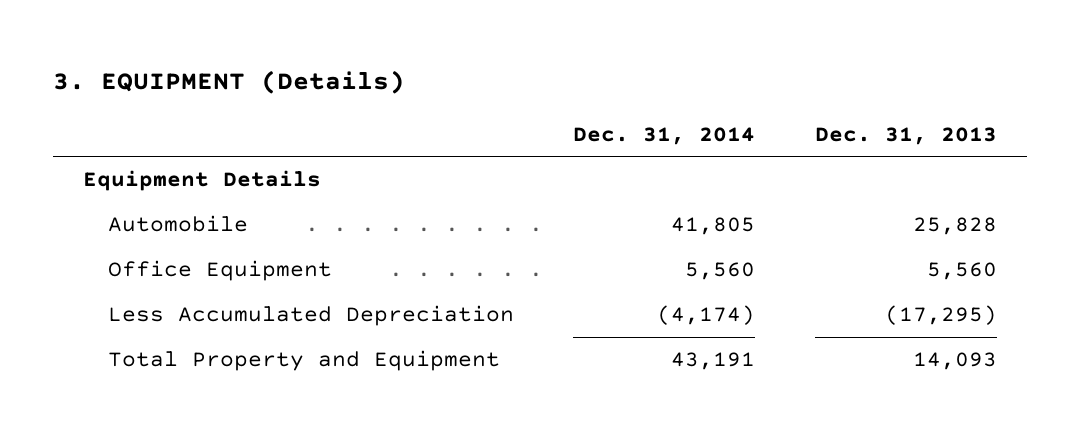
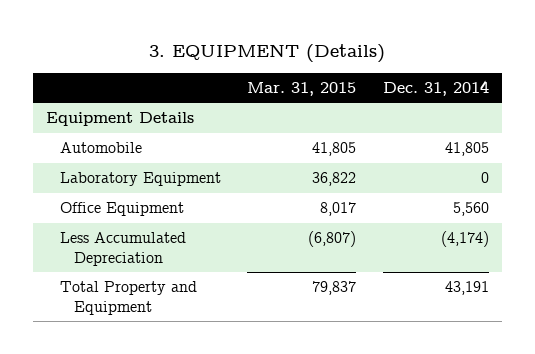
- | Dec. 31, 2014 | Dec. 31, 2013
+ | Mar. 31, 2015 | Dec. 31, 2014
+ Laboratory Equipment | 36,822 | 0

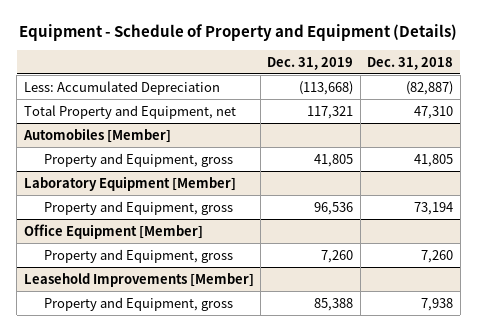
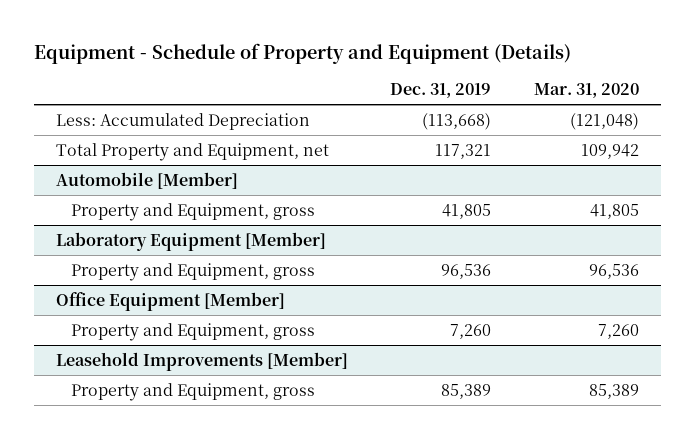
- | Dec. 31, 2019 | Dec. 31, 2018
+ | Dec. 31, 2019 | Mar. 31, 2020
- Automobiles [Member]
+ Automobile [Member]
@ Leasehold Improvements [Member]
- Property and Equipment, gross | 85,388 | 7,938
+ Property and Equipment, gross | 85,389 | 85,389

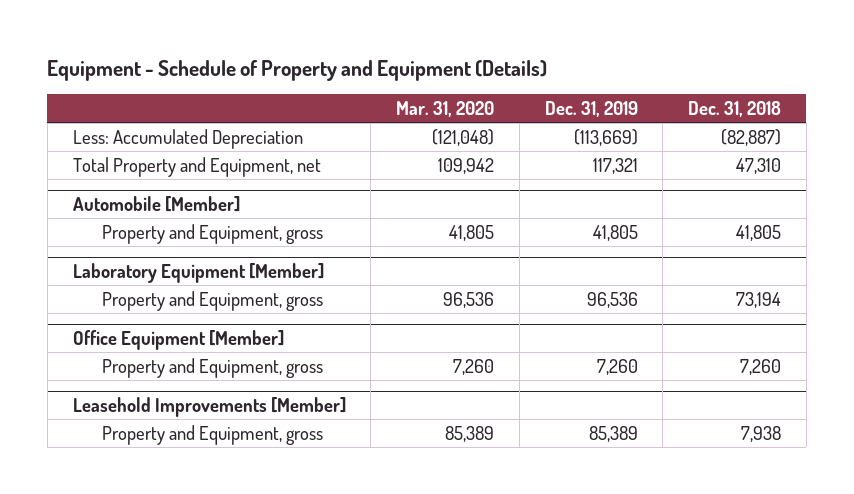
- | Dec. 31, 2019 | Mar. 31, 2020
+ | Mar. 31, 2020 | Dec. 31, 2019 | Dec. 31, 2018
- Less: Accumulated Depreciation | (113,668) | (121,048)
+ Less: Accumulated Depreciation | (121,048) | (113,669) | (82,887)

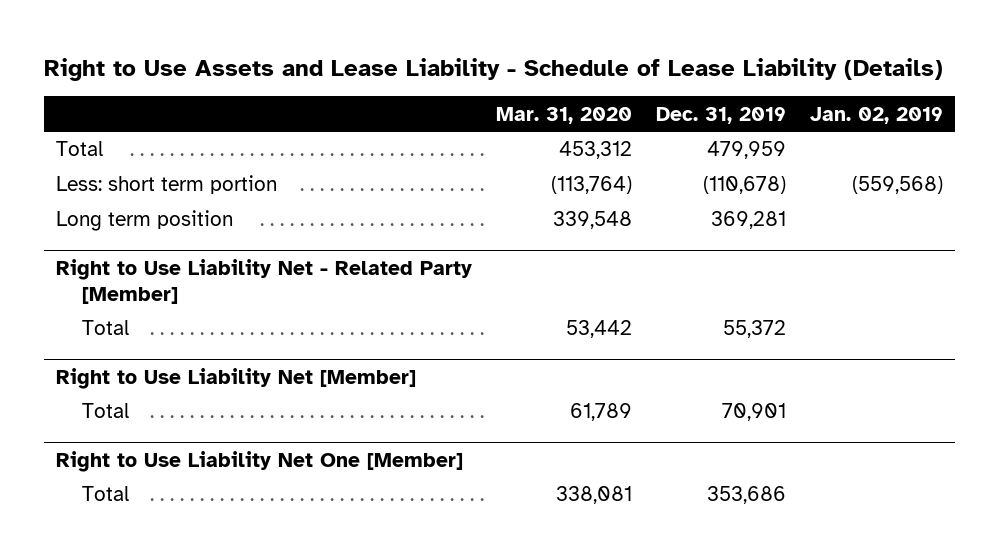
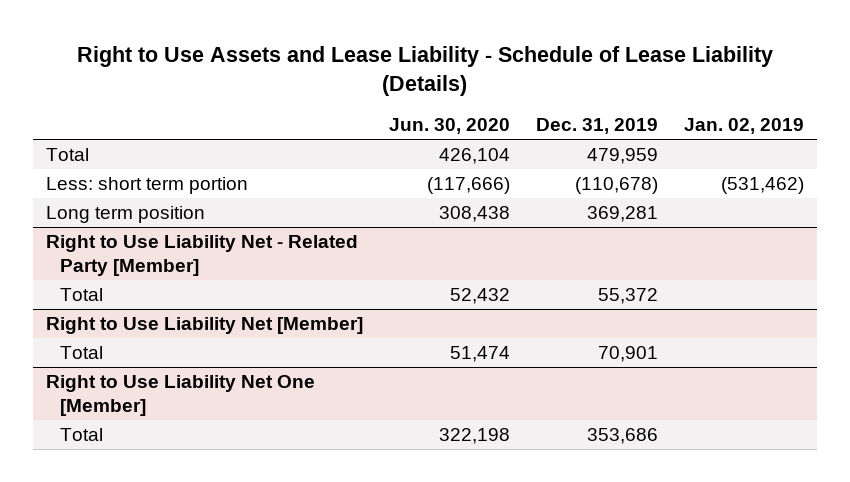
- | Mar. 31, 2020 | Dec. 31, 2019 | Jan. 02, 2019
+ | Jun. 30, 2020 | Dec. 31, 2019 | Jan. 02, 2019
- Less: short term portion | (113,764) | (110,678) | (559,568)
+ Less: short term portion | (117,666) | (110,678) | (531,462)

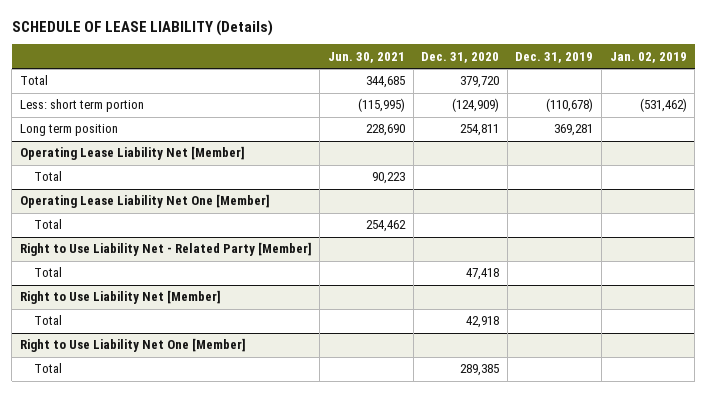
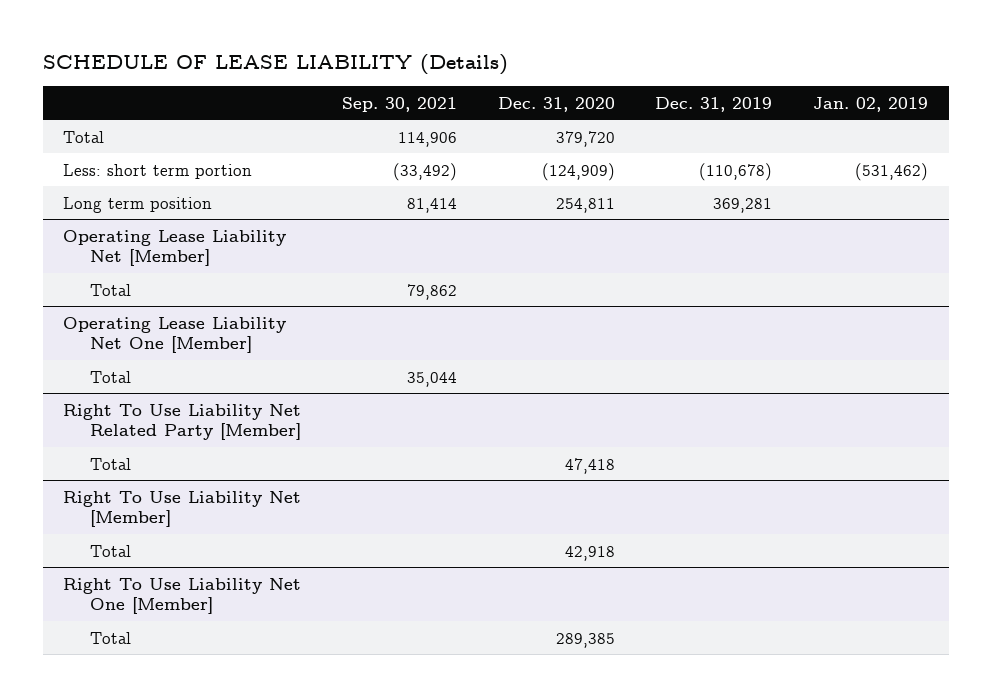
- | Jun. 30, 2021 | Dec. 31, 2020 | Dec. 31, 2019 | Jan. 02, 2019
+ | Sep. 30, 2021 | Dec. 31, 2020 | Dec. 31, 2019 | Jan. 02, 2019
- Right to Use Liability Net - Related Party [Member]
+ Right To Use Liability Net Related Party [Member]
- Right to Use Liability Net [Member]
+ Right To Use Liability Net [Member]
- Right to Use Liability Net One [Member]
+ Right To Use Liability Net One [Member]

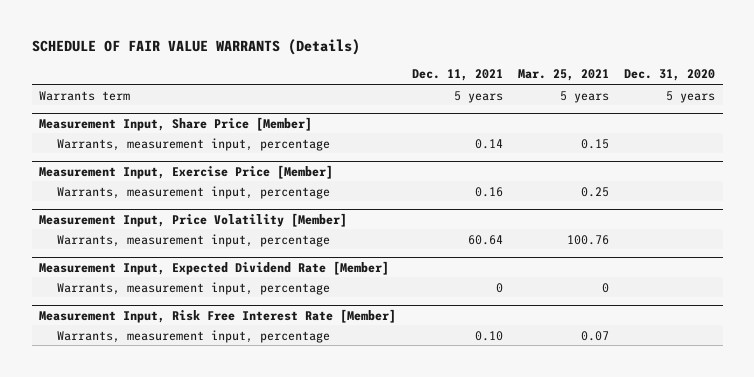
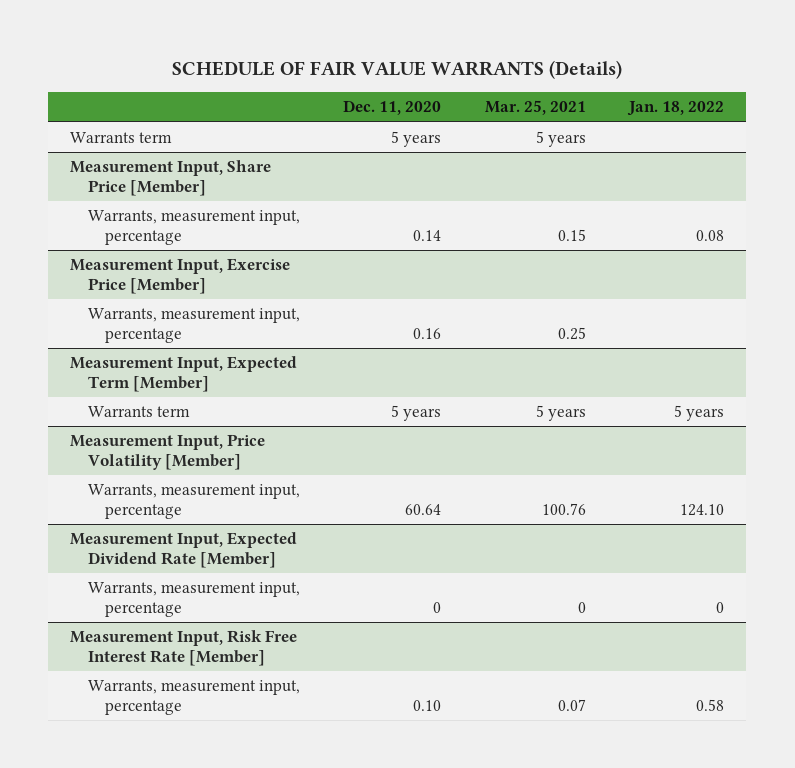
- | Dec. 11, 2021 | Mar. 25, 2021 | Dec. 31, 2020
+ | Dec. 11, 2020 | Mar. 25, 2021 | Jan. 18, 2022
+ Measurement Input, Expected Term [Member]
+ Warrants term | 5 years | 5 years | 5 years

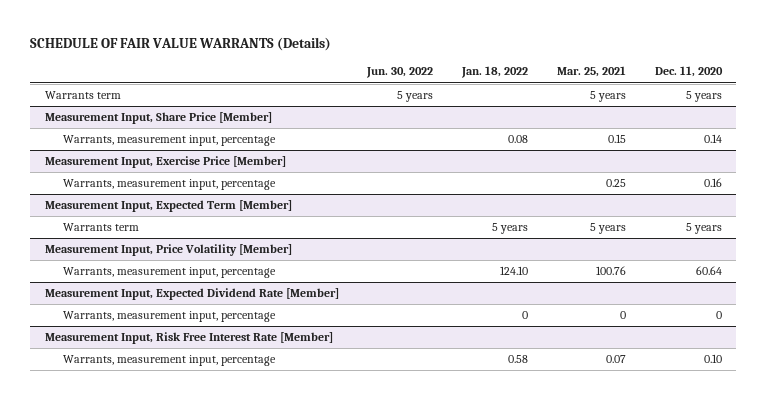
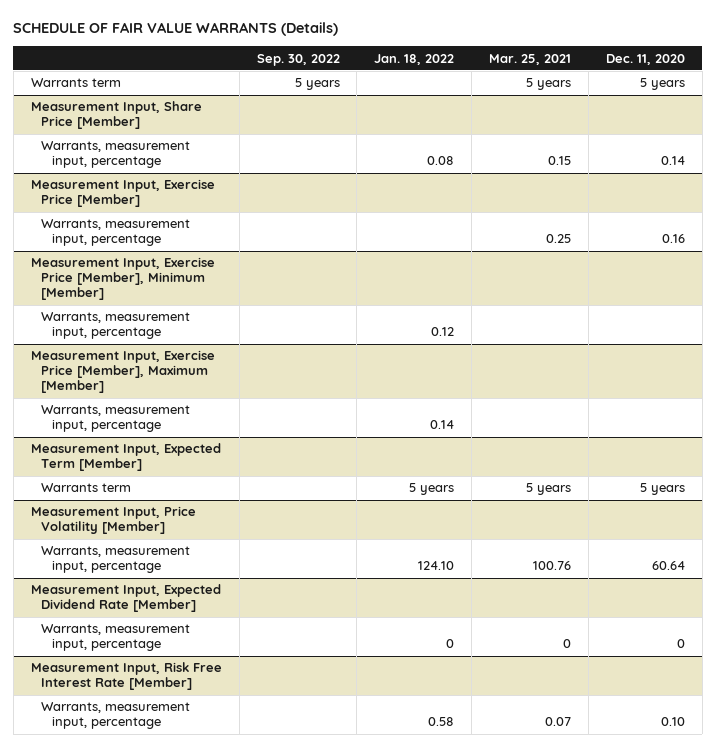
- | Jun. 30, 2022 | Jan. 18, 2022 | Mar. 25, 2021 | Dec. 11, 2020
+ | Sep. 30, 2022 | Jan. 18, 2022 | Mar. 25, 2021 | Dec. 11, 2020
+ Measurement Input, Exercise Price [Member], Minimum [Member]
+ Warrants, measurement input, percentage | | 0.12 | |
+ Measurement Input, Exercise Price [Member], Maximum [Member]
+ Warrants, measurement input, percentage | | 0.14 | |

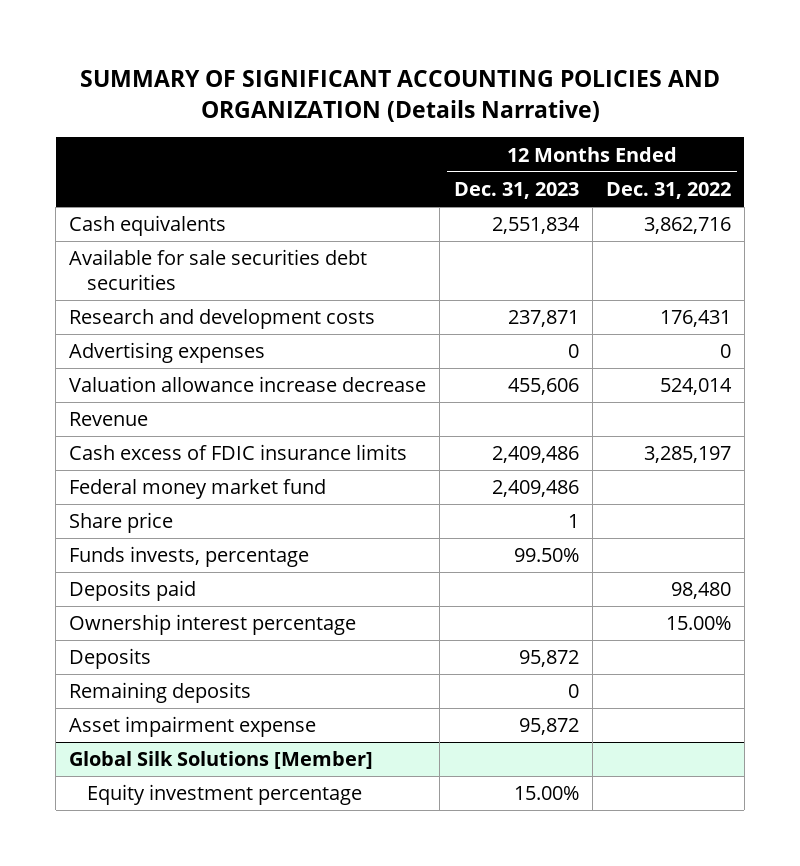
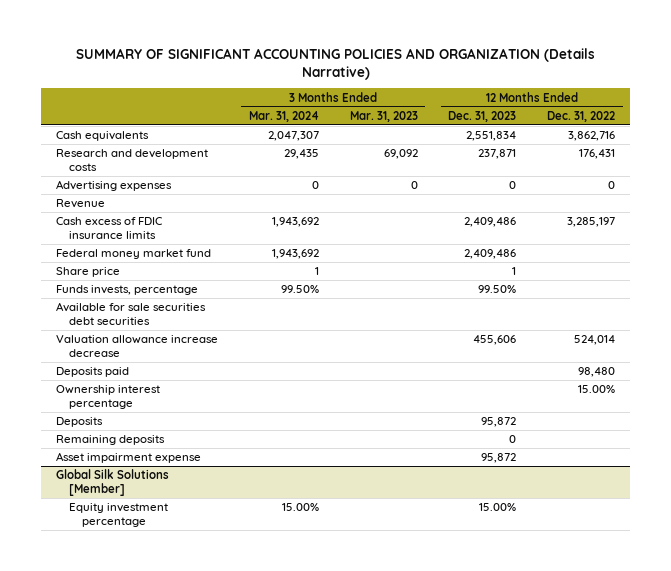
- | 12 Months Ended Dec. 31, 2023 | 12 Months Ended Dec. 31, 2022
+ | 3 Months Ended Mar. 31, 2024 | 3 Months Ended Mar. 31, 2023 | 12 Months Ended Dec. 31, 2023 | 12 Months Ended Dec. 31, 2022
moved down: Available for sale securities debt securities
moved down: Valuation allowance increase decrease | | | 455,606 | 524,014

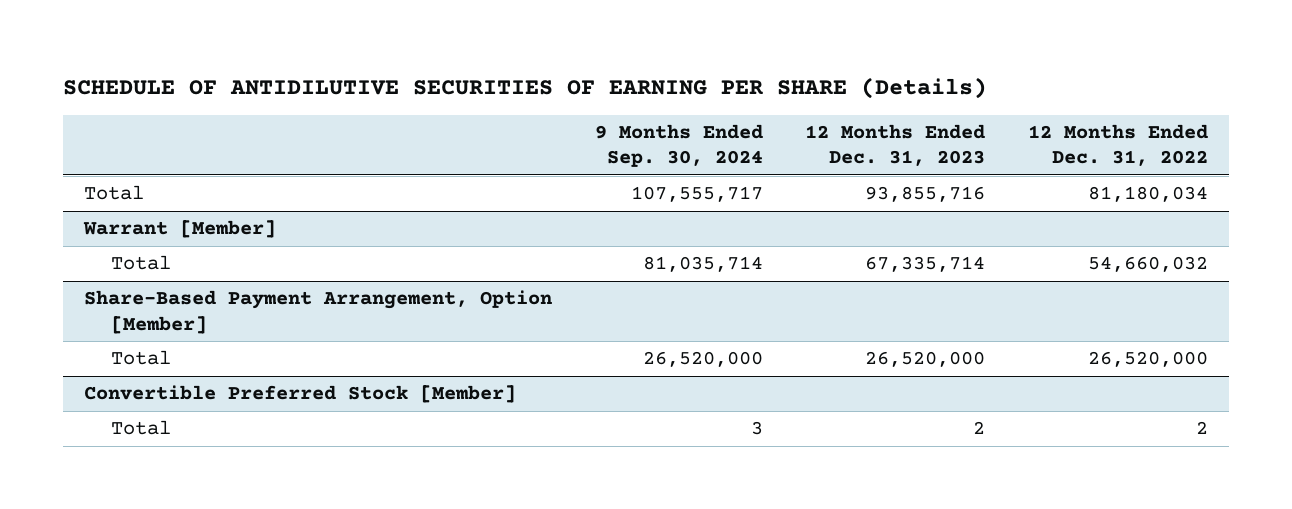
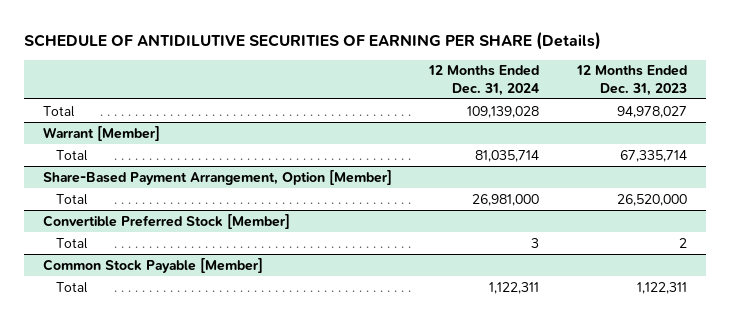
- | 9 Months Ended Sep. 30, 2024 | 12 Months Ended Dec. 31, 2023 | 12 Months Ended Dec. 31, 2022
+ | 12 Months Ended Dec. 31, 2024 | 12 Months Ended Dec. 31, 2023
- Total | 107,555,717 | 93,855,716 | 81,180,034
+ Total | 109,139,028 | 94,978,027
+ Common Stock Payable [Member]
+ Total | 1,122,311 | 1,122,311

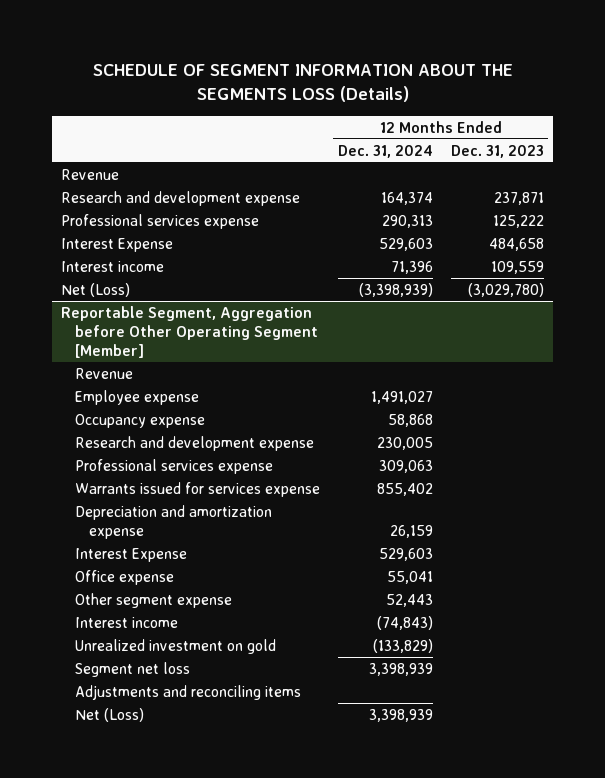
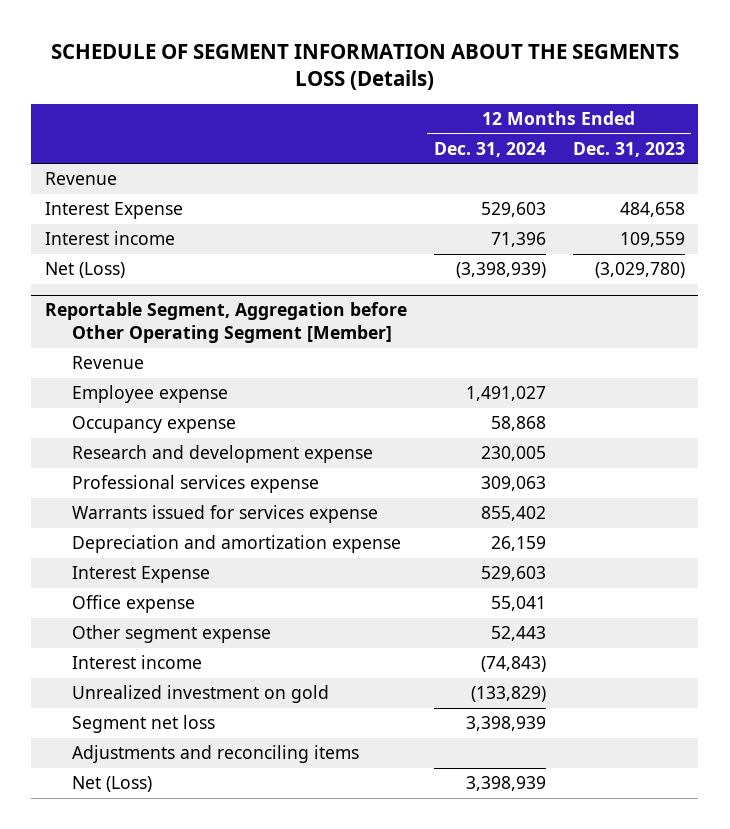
- Research and development expense | 164,374 | 237,871
- Professional services expense | 290,313 | 125,222

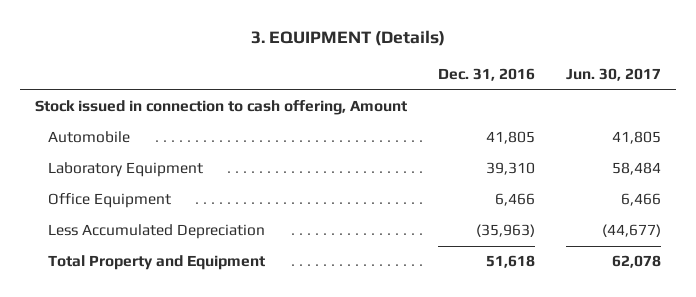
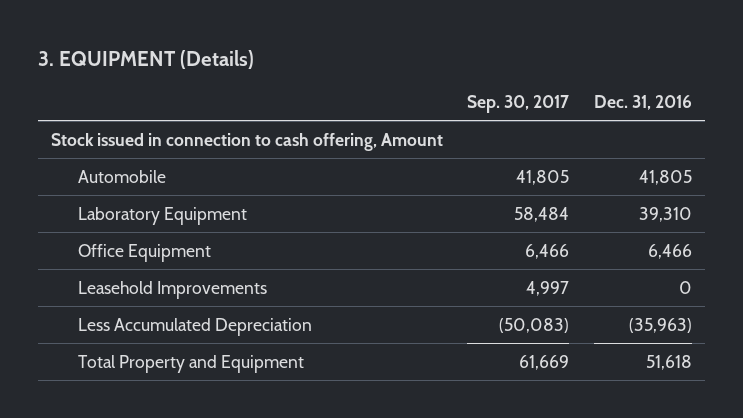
- | Dec. 31, 2016 | Jun. 30, 2017
+ | Sep. 30, 2017 | Dec. 31, 2016
+ Leasehold Improvements | 4,997 | 0

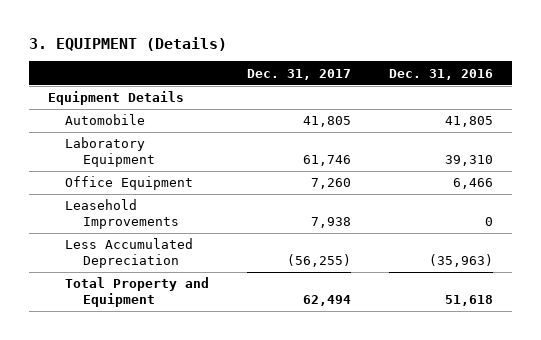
- | Sep. 30, 2017 | Dec. 31, 2016
+ | Dec. 31, 2017 | Dec. 31, 2016
- Stock issued in connection to cash offering, Amount
+ Equipment Details

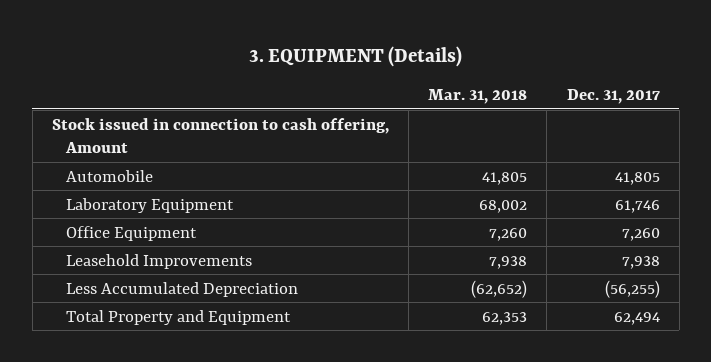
- | Dec. 31, 2017 | Dec. 31, 2016
+ | Mar. 31, 2018 | Dec. 31, 2017
- Equipment Details
+ Stock issued in connection to cash offering, Amount

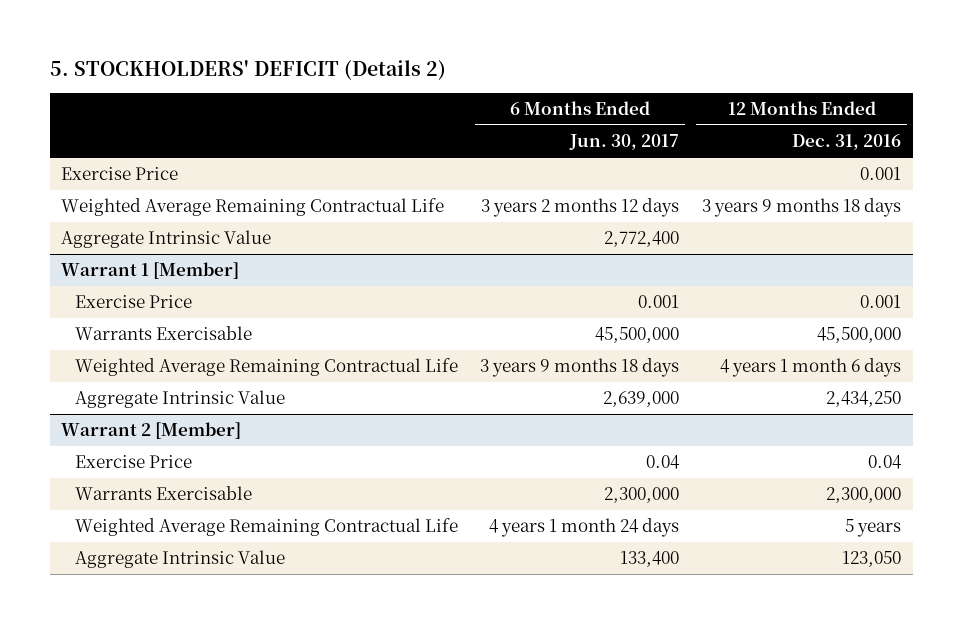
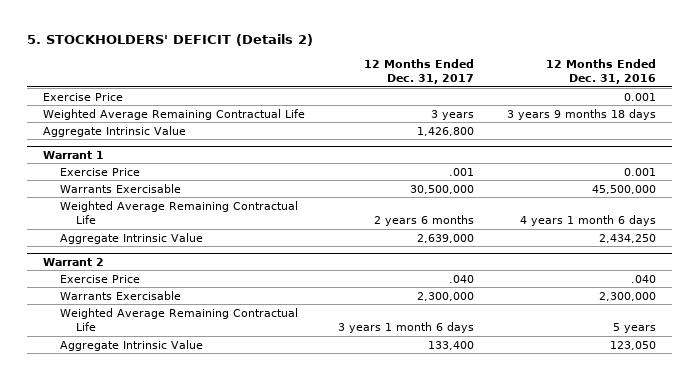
- | 6 Months Ended Jun. 30, 2017 | 12 Months Ended Dec. 31, 2016
+ | 12 Months Ended Dec. 31, 2017 | 12 Months Ended Dec. 31, 2016
- Warrant 1 [Member]
+ Warrant 1
- Warrant 2 [Member]
- Exercise Price | 0.04 | 0.04
+ Warrant 2
+ Exercise Price | .040 | .040

